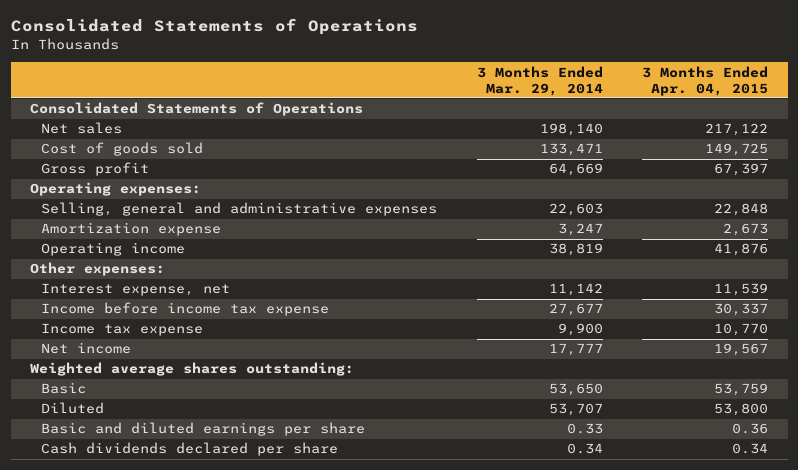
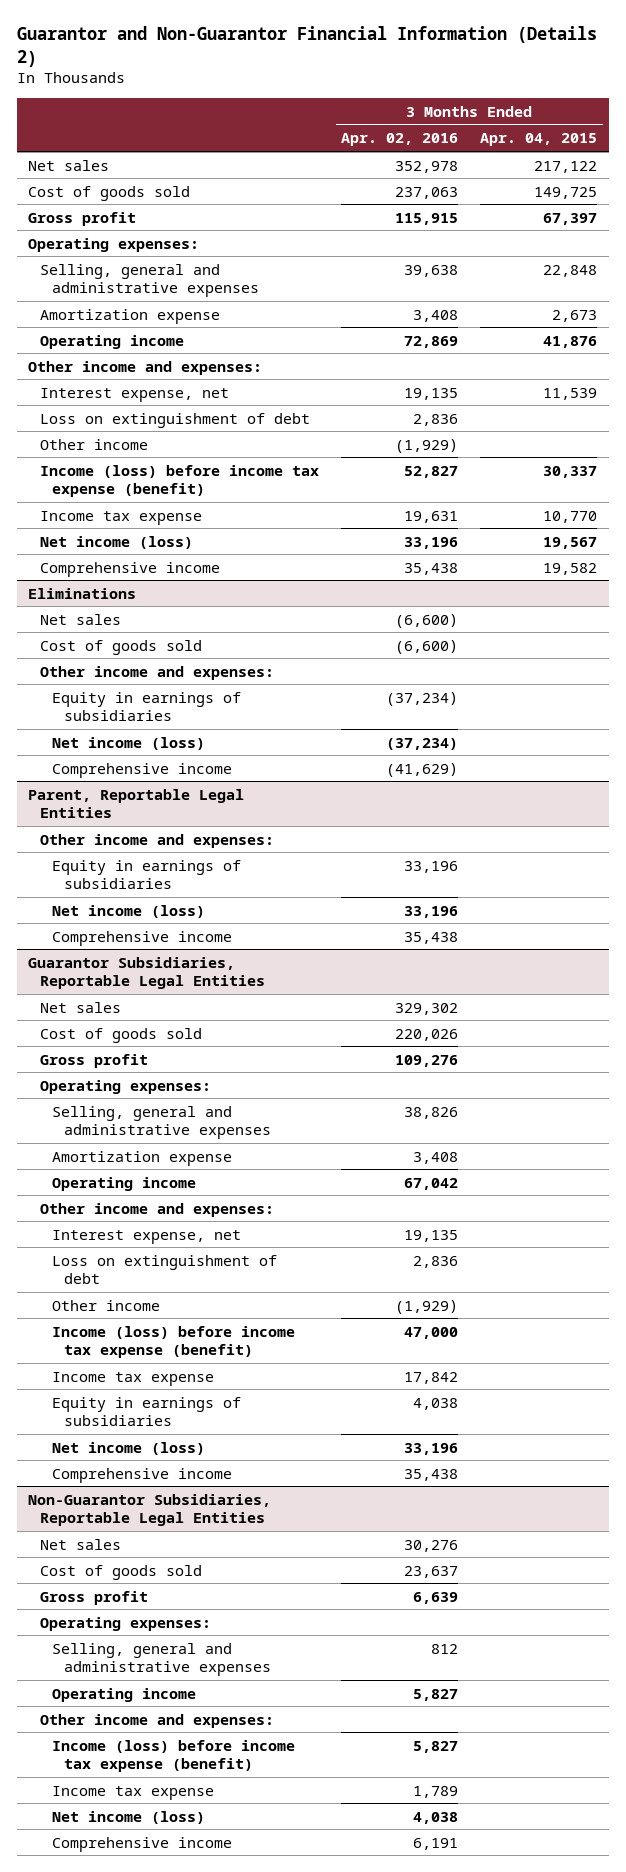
- Consolidated Statements of Operations
+ Guarantor and Non-Guarantor Financial Information (Details 2)
- | 3 Months Ended Mar. 29, 2014 | 3 Months Ended Apr. 04, 2015
+ | 3 Months Ended Apr. 02, 2016 | 3 Months Ended Apr. 04, 2015
- Consolidated Statements of Operations
- Other expenses:
+ Other income and expenses:
- Income before income tax expense | 27,677 | 30,337
+ Loss on extinguishment of debt | 2,836 |
+ Other income | (1,929) |
+ Income (loss) before income tax expense (benefit) | 52,827 | 30,337
- Net income | 17,777 | 19,567
- Weighted average shares outstanding:
- Basic | 53,650 | 53,759
- Diluted | 53,707 | 53,800
- Basic and diluted earnings per share | 0.33 | 0.36
- Cash dividends declared per share | 0.34 | 0.34
+ Net income (loss) | 33,196 | 19,567
+ Comprehensive income | 35,438 | 19,582
+ Eliminations
+ Net sales | (6,600) |
+ Cost of goods sold | (6,600) |
+ Other income and expenses:
+ Equity in earnings of subsidiaries | (37,234) |
+ Net income (loss) | (37,234) |
+ Comprehensive income | (41,629) |
+ Parent, Reportable Legal Entities
+ Other income and expenses:
+ Equity in earnings of subsidiaries | 33,196 |
+ Net income (loss) | 33,196 |
+ Comprehensive income | 35,438 |
+ Guarantor Subsidiaries, Reportable Legal Entities
+ Net sales | 329,302 |
+ Cost of goods sold | 220,026 |
+ Gross profit | 109,276 |
+ Operating expenses:
+ Selling, general and administrative expenses | 38,826 |
+ Amortization expense | 3,408 |
+ Operating income | 67,042 |
+ Other income and expenses:
+ Interest expense, net | 19,135 |
+ Loss on extinguishment of debt | 2,836 |
+ Other income | (1,929) |
+ Income (loss) before income tax expense (benefit) | 47,000 |
+ Income tax expense | 17,842 |
+ Equity in earnings of subsidiaries | 4,038 |
+ Net income (loss) | 33,196 |
+ Comprehensive income | 35,438 |
+ Non-Guarantor Subsidiaries, Reportable Legal Entities
+ Net sales | 30,276 |
+ Cost of goods sold | 23,637 |
+ Gross profit | 6,639 |
+ Operating expenses:
+ Selling, general and administrative expenses | 812 |
+ Operating income | 5,827 |
+ Other income and expenses:
+ Income (loss) before income tax expense (benefit) | 5,827 |
+ Income tax expense | 1,789 |
+ Net income (loss) | 4,038 |
+ Comprehensive income | 6,191 |

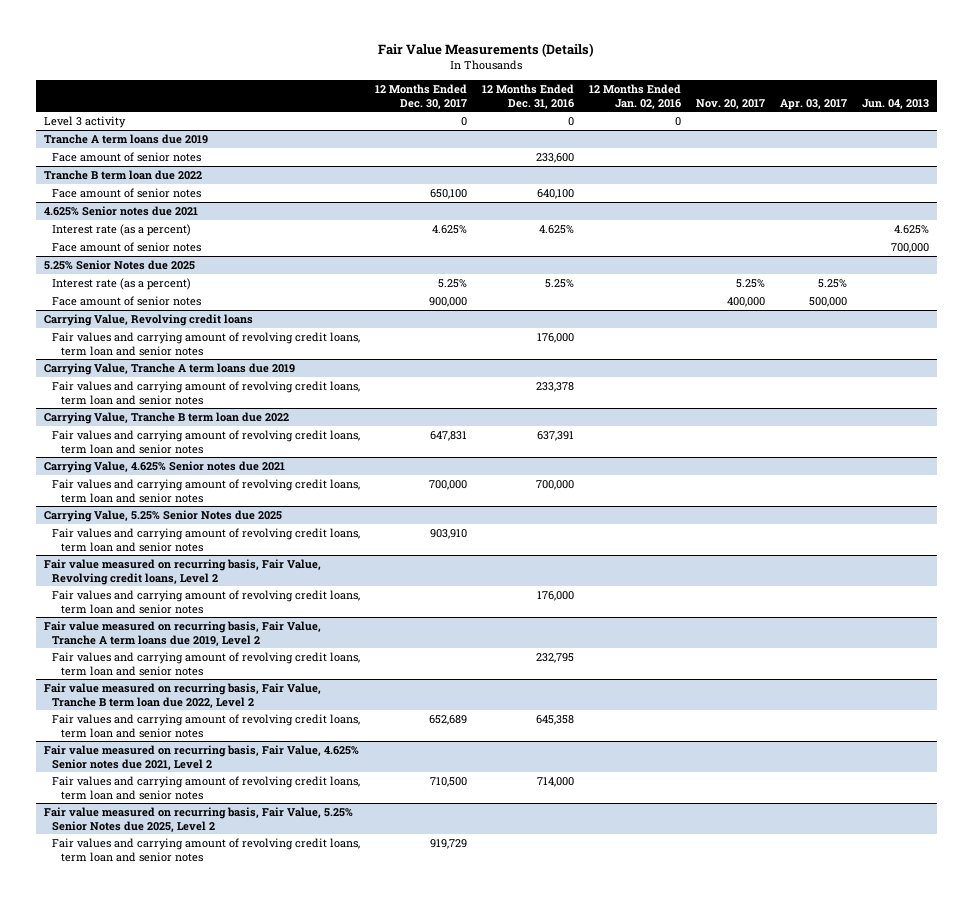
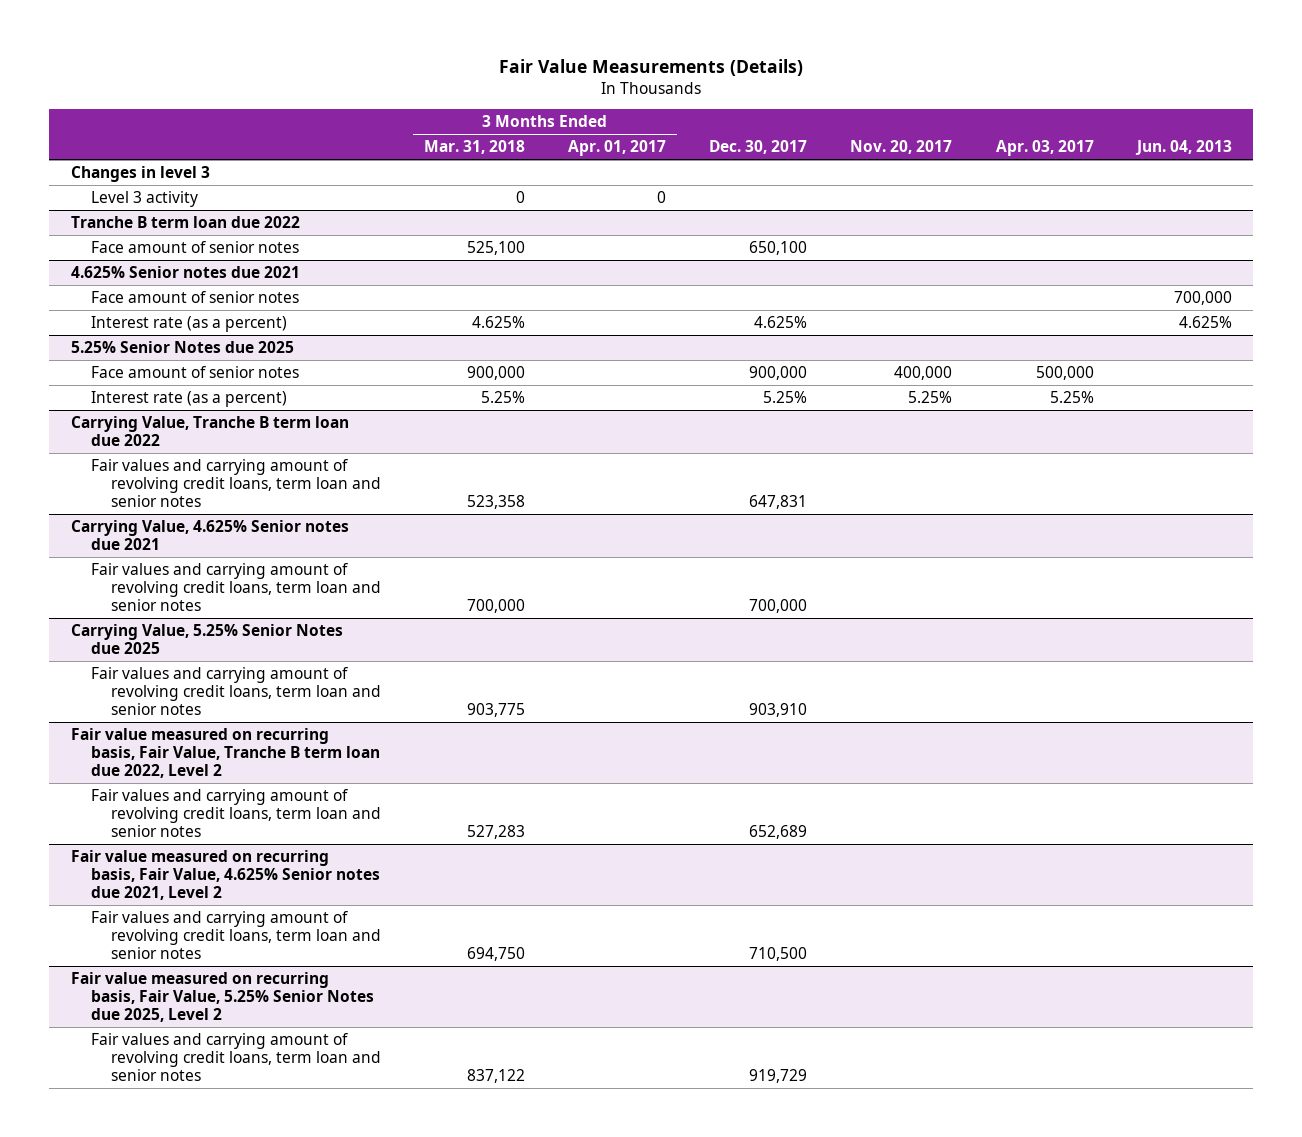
- | 12 Months Ended Dec. 30, 2017 | 12 Months Ended Dec. 31, 2016 | 12 Months Ended Jan. 02, 2016 | Nov. 20, 2017 | Apr. 03, 2017 | Jun. 04, 2013
+ | 3 Months Ended Mar. 31, 2018 | 3 Months Ended Apr. 01, 2017 | Dec. 30, 2017 | Nov. 20, 2017 | Apr. 03, 2017 | Jun. 04, 2013
+ Changes in level 3
- Tranche A term loans due 2019
- Face amount of senior notes | | 233,600 | | | |
@ 4.625% Senior notes due 2021
moved down: Interest rate (as a percent) | 4.625% | | 4.625% | | | 4.625%
- Carrying Value, Revolving credit loans
- Fair values and carrying amount of revolving credit loans, term loan and senior notes | | 176,000 | | | |
- Carrying Value, Tranche A term loans due 2019
- Fair values and carrying amount of revolving credit loans, term loan and senior notes | | 233,378 | | | |
@ 5.25% Senior Notes due 2025
moved down: Interest rate (as a percent) | 5.25% | | 5.25% | 5.25% | 5.25% |
- Fair value measured on recurring basis, Fair Value, Revolving credit loans, Level 2
- Fair values and carrying amount of revolving credit loans, term loan and senior notes | | 176,000 | | | |
- Fair value measured on recurring basis, Fair Value, Tranche A term loans due 2019, Level 2
- Fair values and carrying amount of revolving credit loans, term loan and senior notes | | 232,795 | | | |

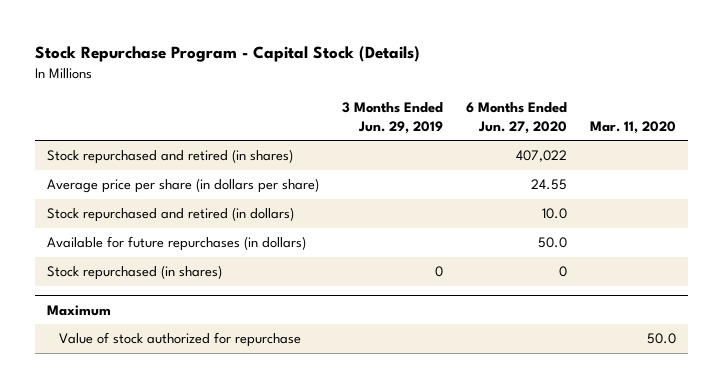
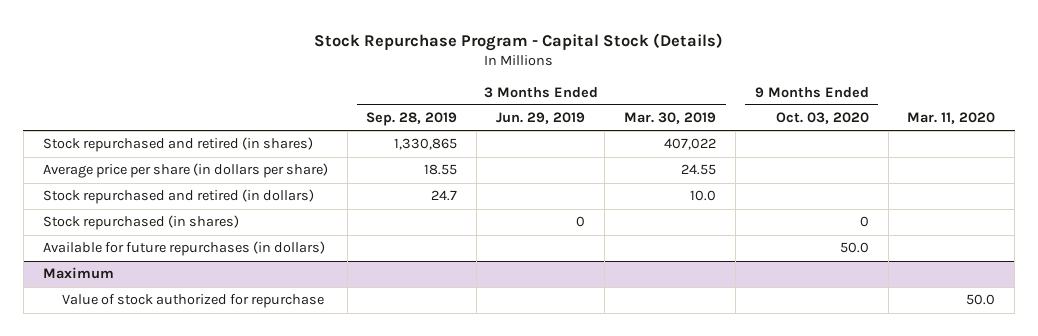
- | 3 Months Ended Jun. 29, 2019 | 6 Months Ended Jun. 27, 2020 | Mar. 11, 2020
+ | 3 Months Ended Sep. 28, 2019 | 3 Months Ended Jun. 29, 2019 | 3 Months Ended Mar. 30, 2019 | 9 Months Ended Oct. 03, 2020 | Mar. 11, 2020
moved down: Available for future repurchases (in dollars) | | | | 50.0 |

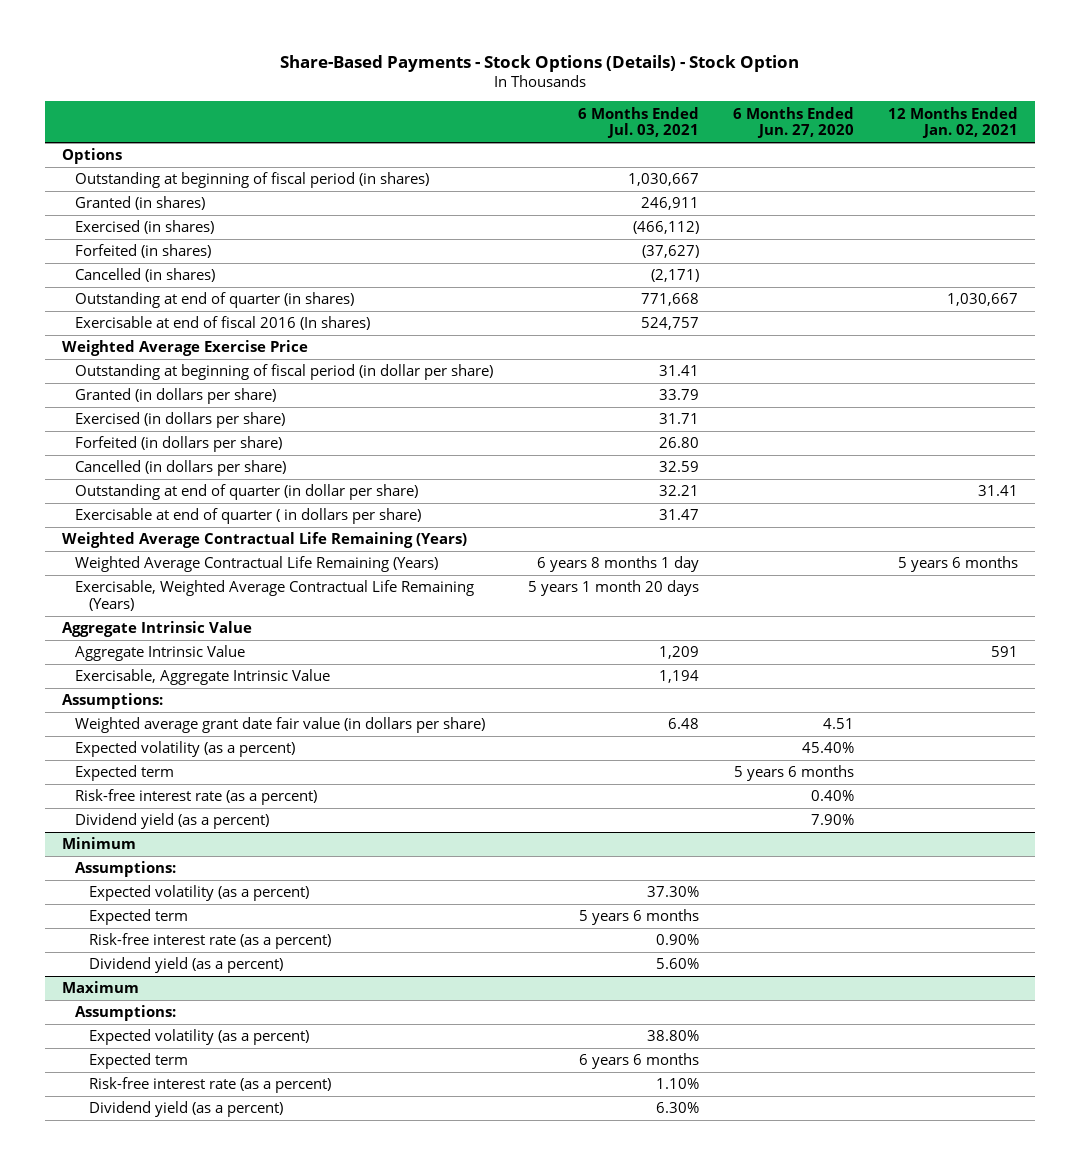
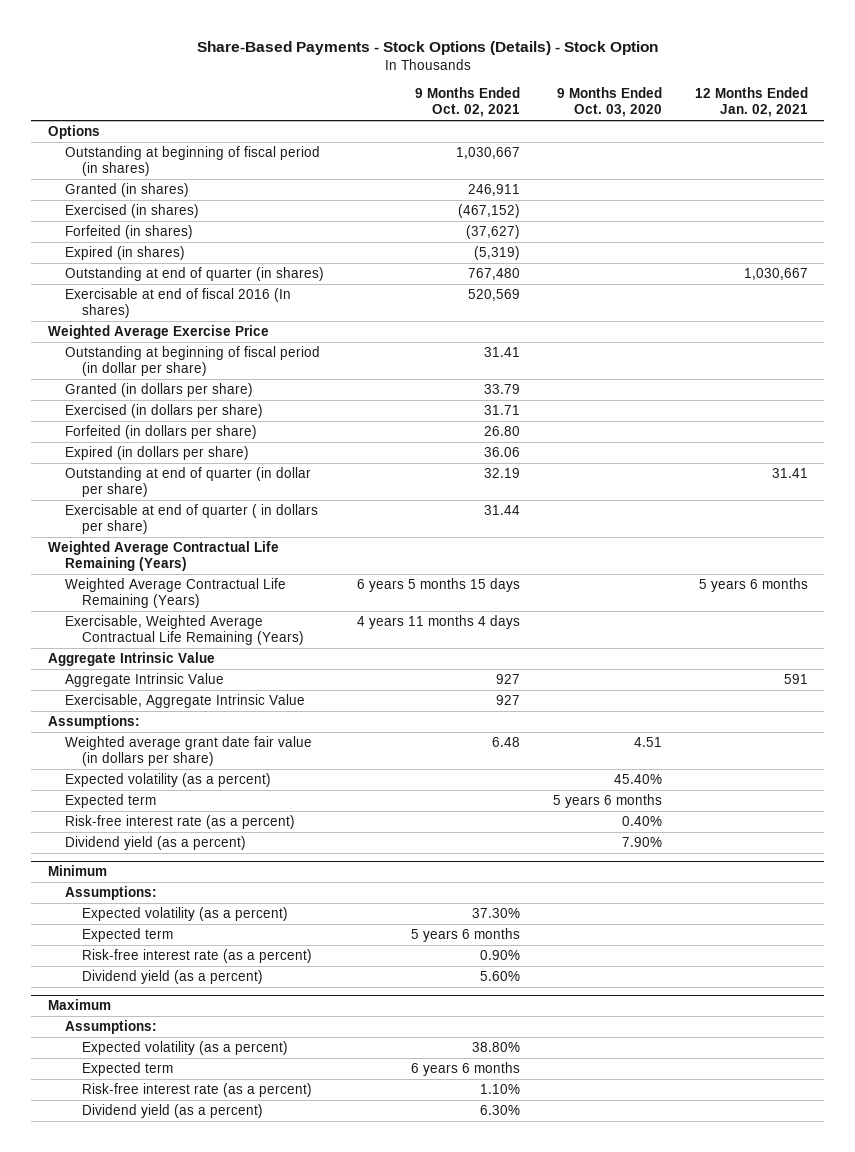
- | 6 Months Ended Jul. 03, 2021 | 6 Months Ended Jun. 27, 2020 | 12 Months Ended Jan. 02, 2021
+ | 9 Months Ended Oct. 02, 2021 | 9 Months Ended Oct. 03, 2020 | 12 Months Ended Jan. 02, 2021
- Cancelled (in shares) | (2,171) | |
+ Expired (in shares) | (5,319) | |
- Cancelled (in dollars per share) | 32.59 | |
+ Expired (in dollars per share) | 36.06 | |

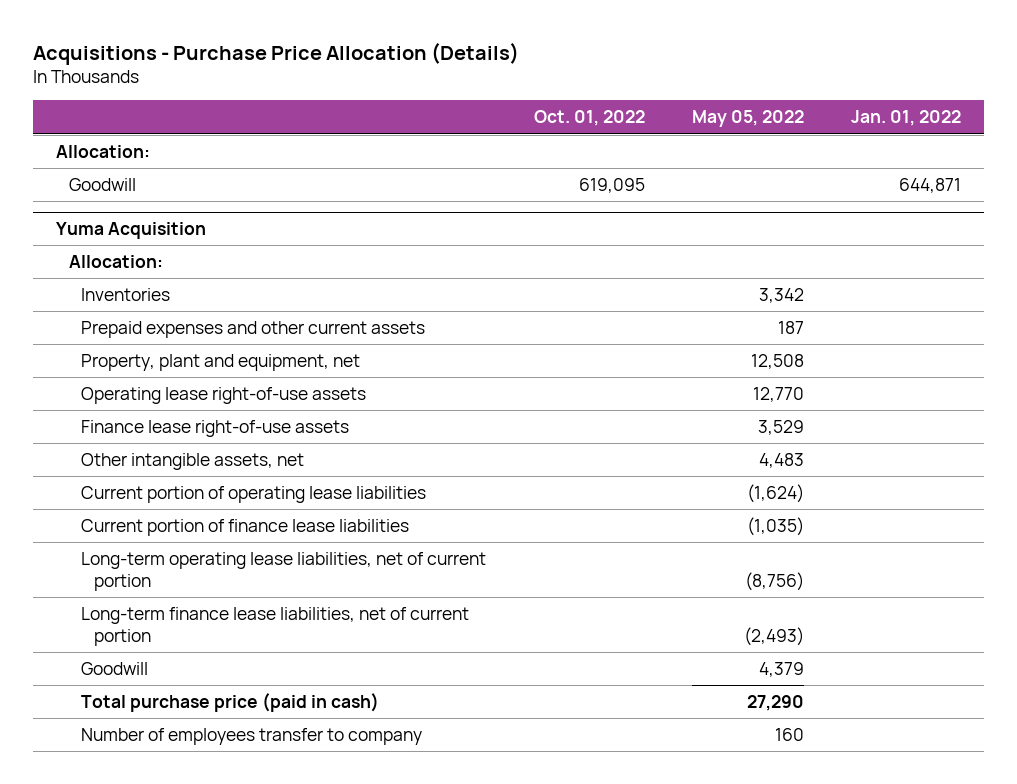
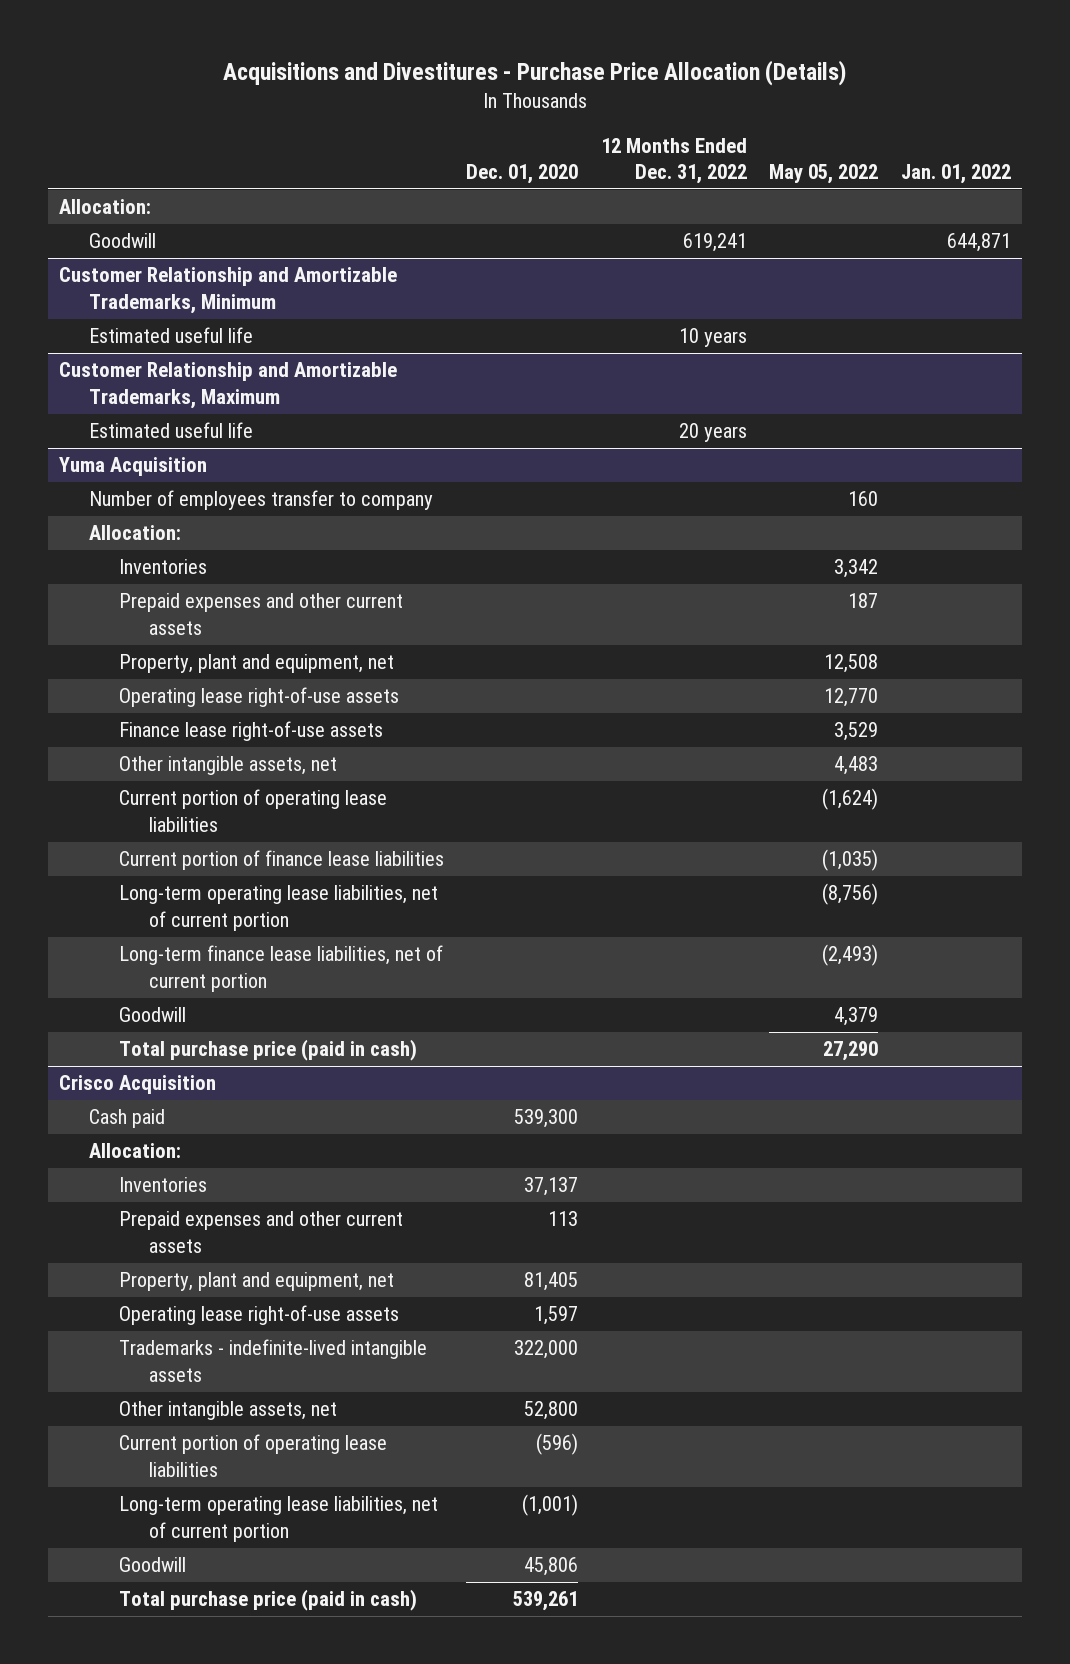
- Acquisitions - Purchase Price Allocation (Details)
+ Acquisitions and Divestitures - Purchase Price Allocation (Details)
- | Oct. 01, 2022 | May 05, 2022 | Jan. 01, 2022
+ | Dec. 01, 2020 | 12 Months Ended Dec. 31, 2022 | May 05, 2022 | Jan. 01, 2022
+ Customer Relationship and Amortizable Trademarks, Minimum
+ Estimated useful life | | 10 years | |
+ Customer Relationship and Amortizable Trademarks, Maximum
+ Estimated useful life | | 20 years | |
@ Yuma Acquisition
moved up: Number of employees transfer to company | | | 160 |
+ Crisco Acquisition
+ Cash paid | 539,300 | | |
+ Allocation:
+ Inventories | 37,137 | | |
+ Prepaid expenses and other current assets | 113 | | |
+ Property, plant and equipment, net | 81,405 | | |
+ Operating lease right-of-use assets | 1,597 | | |
+ Trademarks - indefinite-lived intangible assets | 322,000 | | |
+ Other intangible assets, net | 52,800 | | |
+ Current portion of operating lease liabilities | (596) | | |
+ Long-term operating lease liabilities, net of current portion | (1,001) | | |
+ Goodwill | 45,806 | | |
+ Total purchase price (paid in cash) | 539,261 | | |

